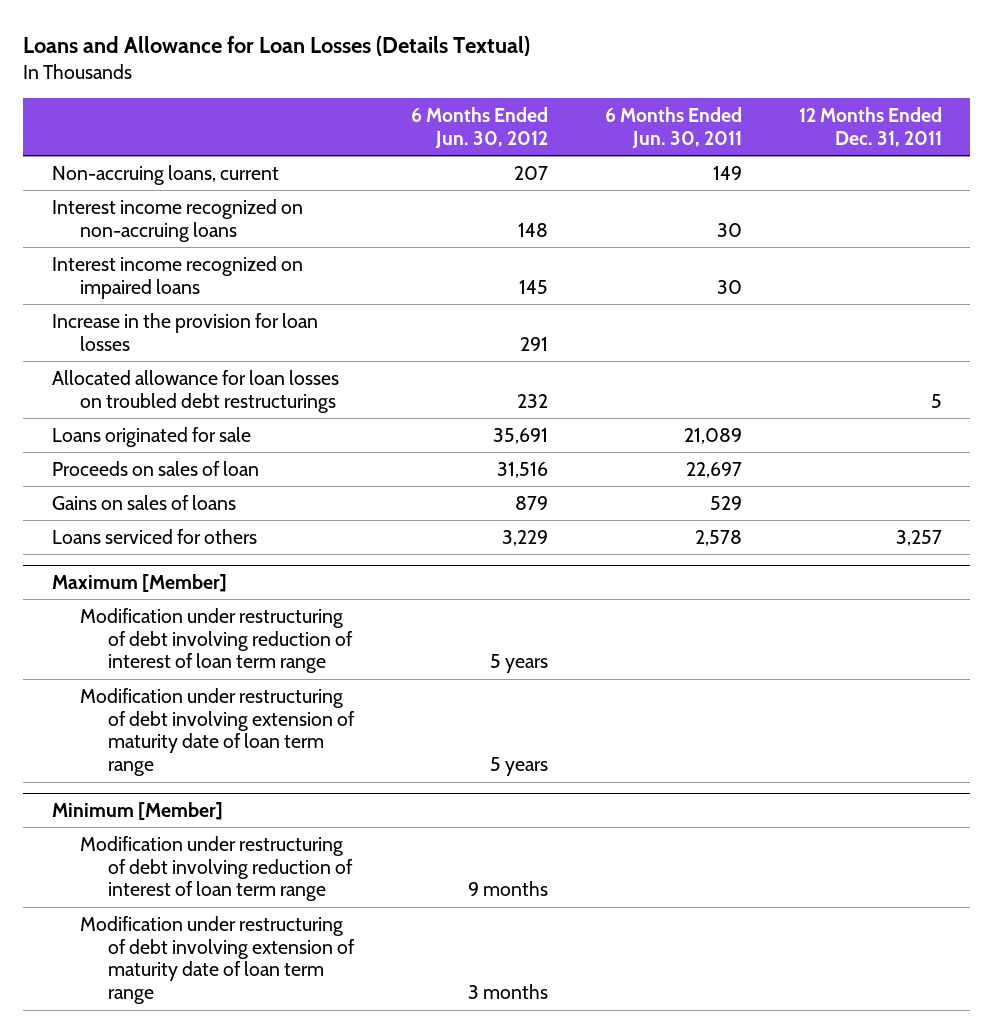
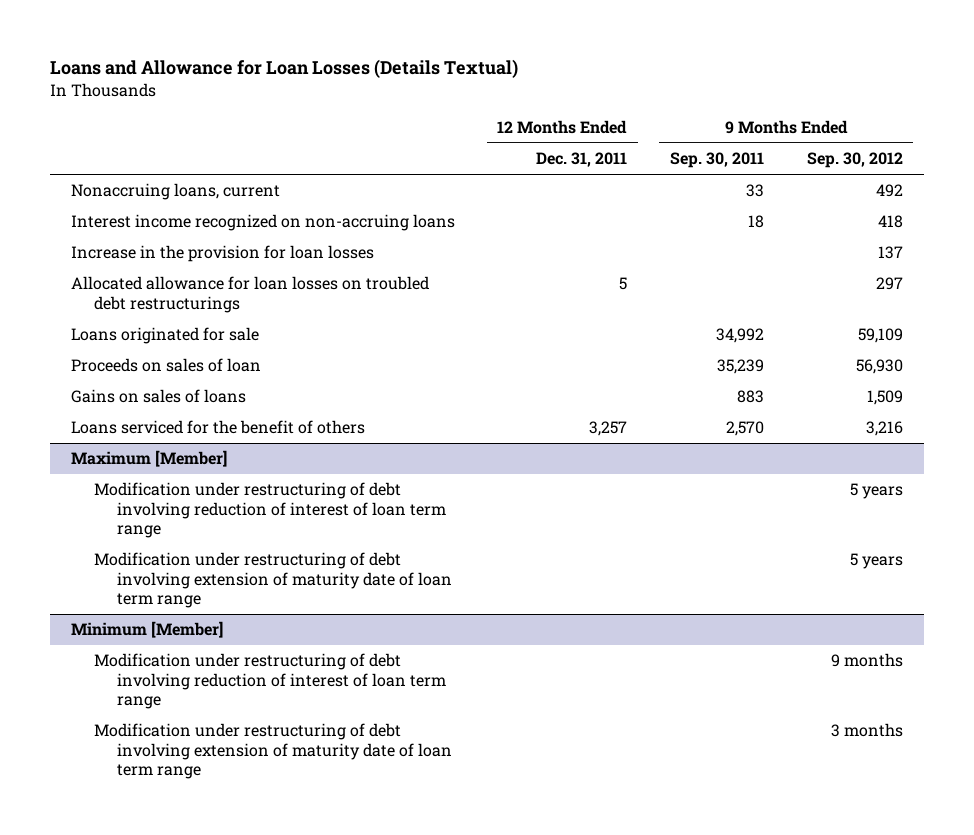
- | 6 Months Ended Jun. 30, 2012 | 6 Months Ended Jun. 30, 2011 | 12 Months Ended Dec. 31, 2011
+ | 12 Months Ended Dec. 31, 2011 | 9 Months Ended Sep. 30, 2011 | 9 Months Ended Sep. 30, 2012
- Non-accruing loans, current | 207 | 149 |
+ Nonaccruing loans, current | | 33 | 492
- Interest income recognized on impaired loans | 145 | 30 |
- Loans serviced for others | 3,229 | 2,578 | 3,257
+ Loans serviced for the benefit of others | 3,257 | 2,570 | 3,216

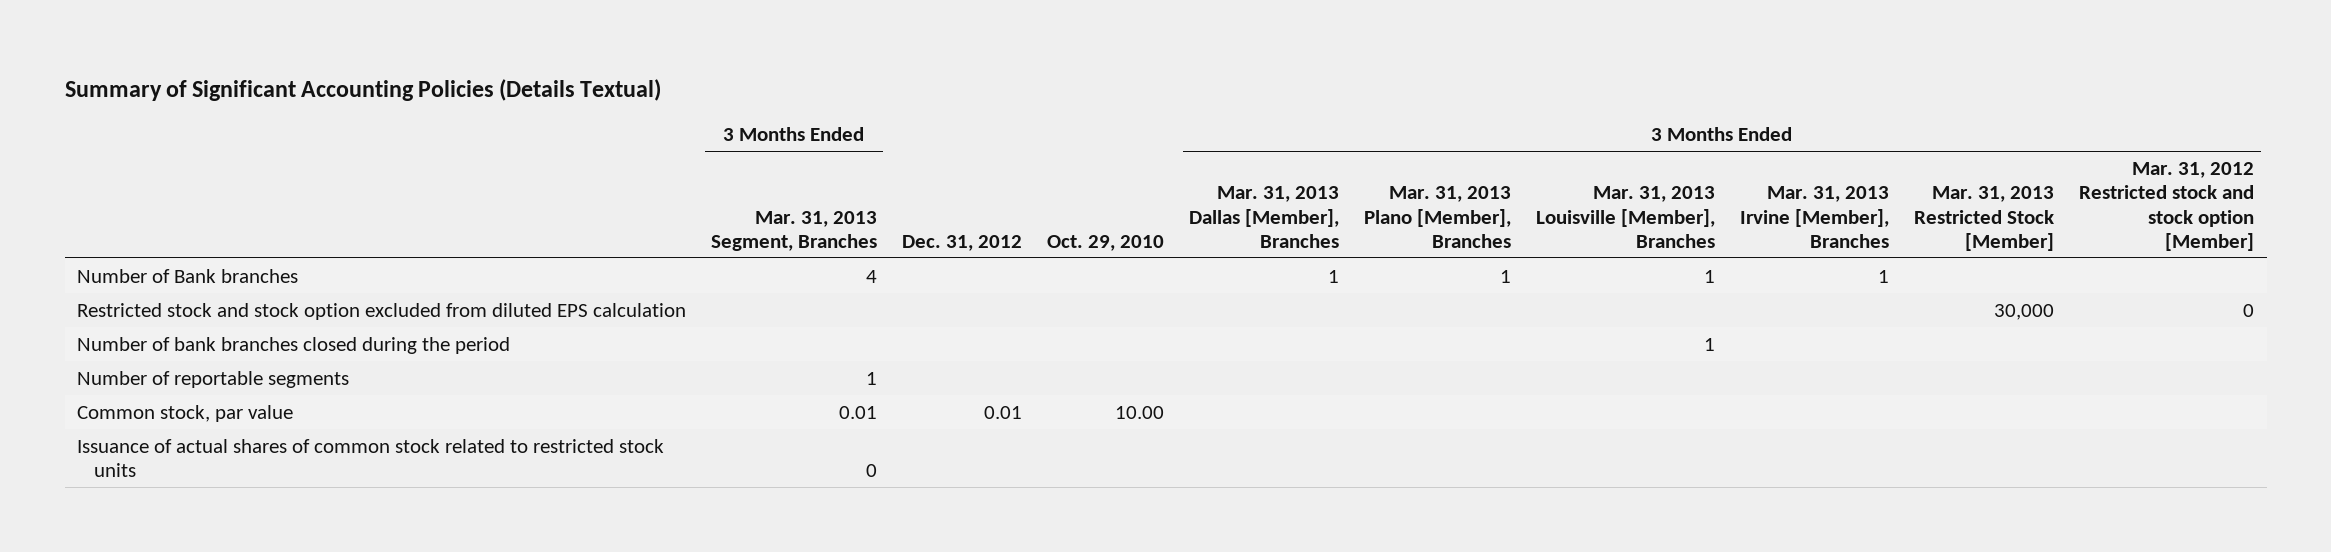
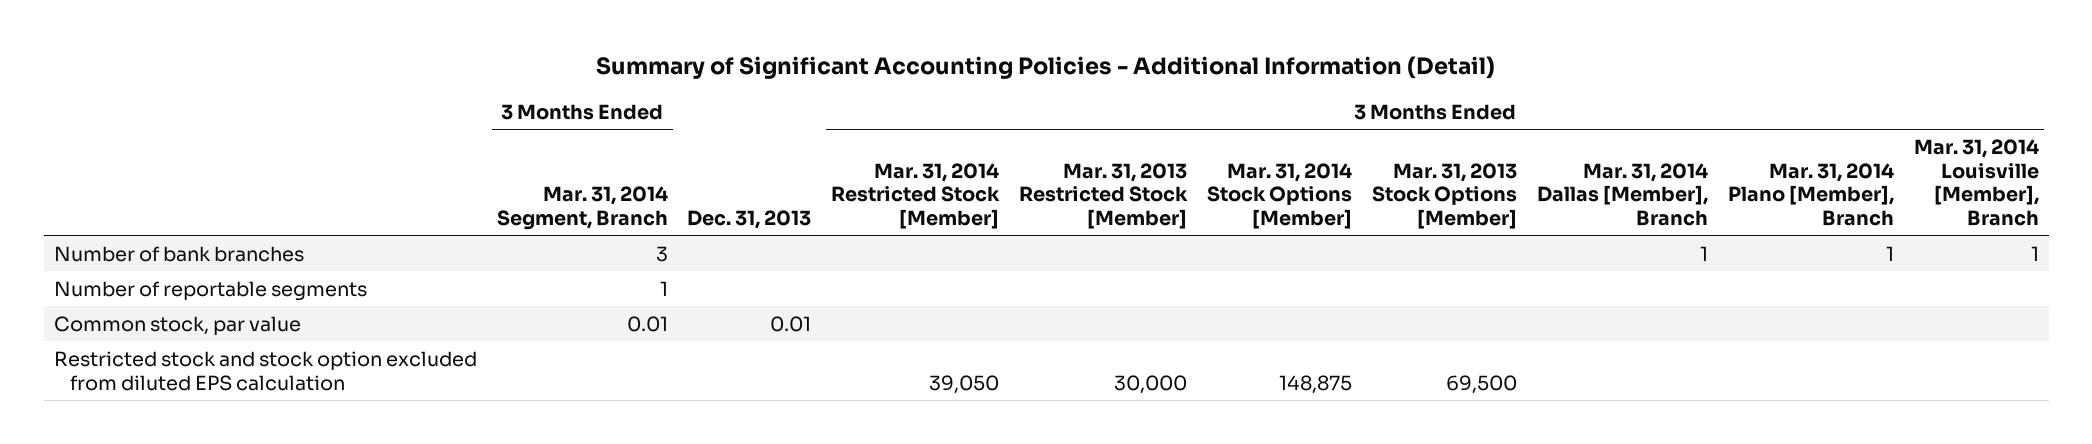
- Summary of Significant Accounting Policies (Details Textual)
+ Summary of Significant Accounting Policies - Additional Information (Detail)
- | 3 Months Ended Mar. 31, 2013 Segment, Branches | Dec. 31, 2012 | Oct. 29, 2010 | 3 Months Ended Mar. 31, 2013 Dallas [Member], Branches | 3 Months Ended Mar. 31, 2013 Plano [Member], Branches | 3 Months Ended Mar. 31, 2013 Louisville [Member], Branches | 3 Months Ended Mar. 31, 2013 Irvine [Member], Branches | 3 Months Ended Mar. 31, 2013 Restricted Stock [Member] | 3 Months Ended Mar. 31, 2012 Restricted stock and stock option [Member]
+ | 3 Months Ended Mar. 31, 2014 Segment, Branch | Dec. 31, 2013 | 3 Months Ended Mar. 31, 2014 Restricted Stock [Member] | 3 Months Ended Mar. 31, 2013 Restricted Stock [Member] | 3 Months Ended Mar. 31, 2014 Stock Options [Member] | 3 Months Ended Mar. 31, 2013 Stock Options [Member] | 3 Months Ended Mar. 31, 2014 Dallas [Member], Branch | 3 Months Ended Mar. 31, 2014 Plano [Member], Branch | 3 Months Ended Mar. 31, 2014 Louisville [Member], Branch
- Number of Bank branches | 4 | | | 1 | 1 | 1 | 1 | |
- Number of bank branches closed during the period | | | | | | 1 | | |
+ Number of bank branches | 3 | | | | | | 1 | 1 | 1
- Issuance of actual shares of common stock related to restricted stock units | 0 | | | | | | | |
moved down: Restricted stock and stock option excluded from diluted EPS calculation | | | 39,050 | 30,000 | 148,875 | 69,500 | | |

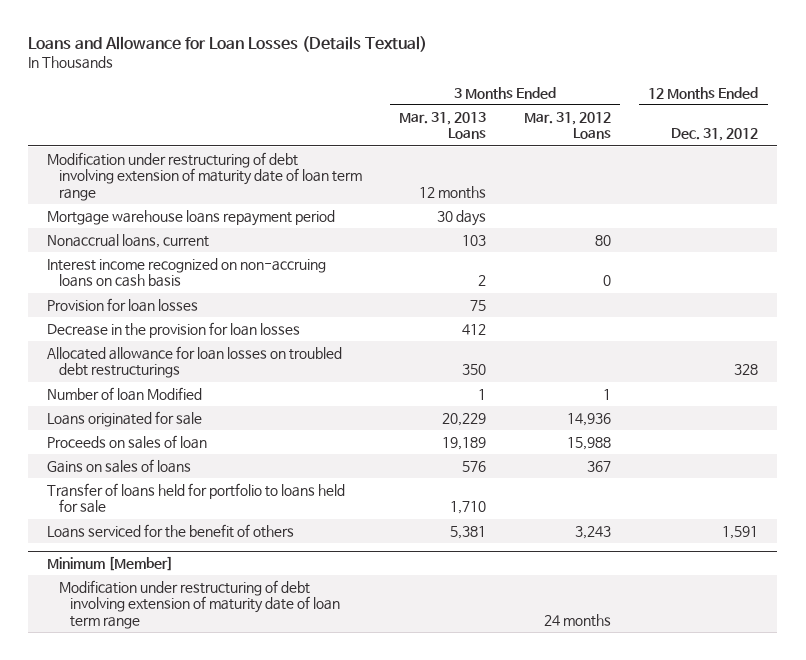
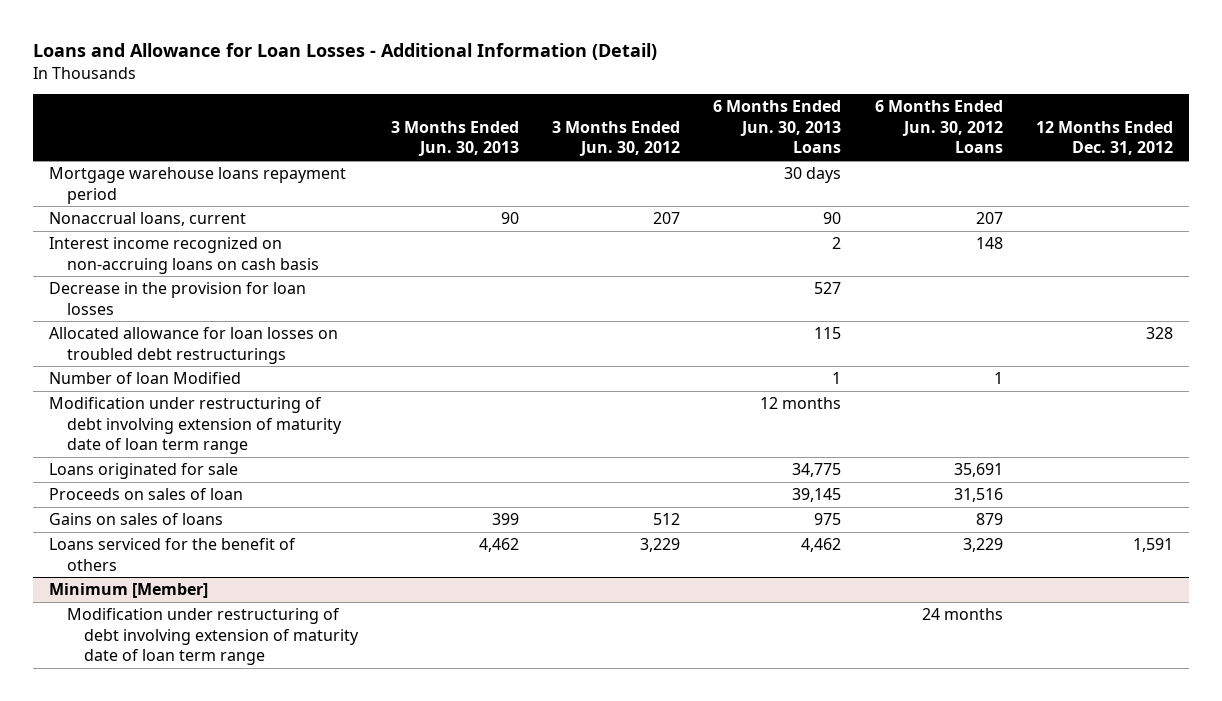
- Loans and Allowance for Loan Losses (Details Textual)
+ Loans and Allowance for Loan Losses - Additional Information (Detail)
- | 3 Months Ended Mar. 31, 2013 Loans | 3 Months Ended Mar. 31, 2012 Loans | 12 Months Ended Dec. 31, 2012
+ | 3 Months Ended Jun. 30, 2013 | 3 Months Ended Jun. 30, 2012 | 6 Months Ended Jun. 30, 2013 Loans | 6 Months Ended Jun. 30, 2012 Loans | 12 Months Ended Dec. 31, 2012
- Provision for loan losses | 75 | |
moved down: Modification under restructuring of debt involving extension of maturity date of loan term range | | | 12 months | |
- Transfer of loans held for portfolio to loans held for sale | 1,710 | |

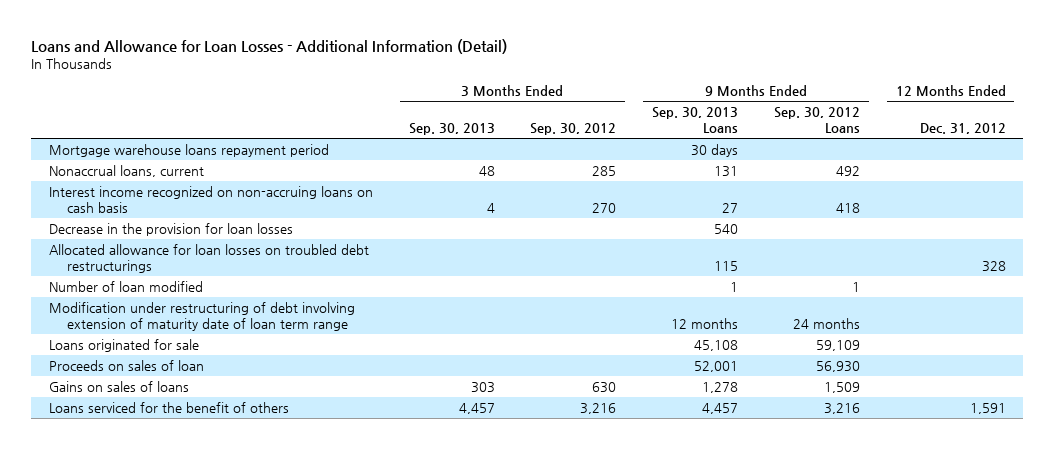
- | 3 Months Ended Jun. 30, 2013 | 3 Months Ended Jun. 30, 2012 | 6 Months Ended Jun. 30, 2013 Loans | 6 Months Ended Jun. 30, 2012 Loans | 12 Months Ended Dec. 31, 2012
+ | 3 Months Ended Sep. 30, 2013 | 3 Months Ended Sep. 30, 2012 | 9 Months Ended Sep. 30, 2013 Loans | 9 Months Ended Sep. 30, 2012 Loans | 12 Months Ended Dec. 31, 2012
- Number of loan Modified | | | 1 | 1 |
+ Number of loan modified | | | 1 | 1 |
- Minimum [Member]
- Modification under restructuring of debt involving extension of maturity date of loan term range | | | | 24 months |

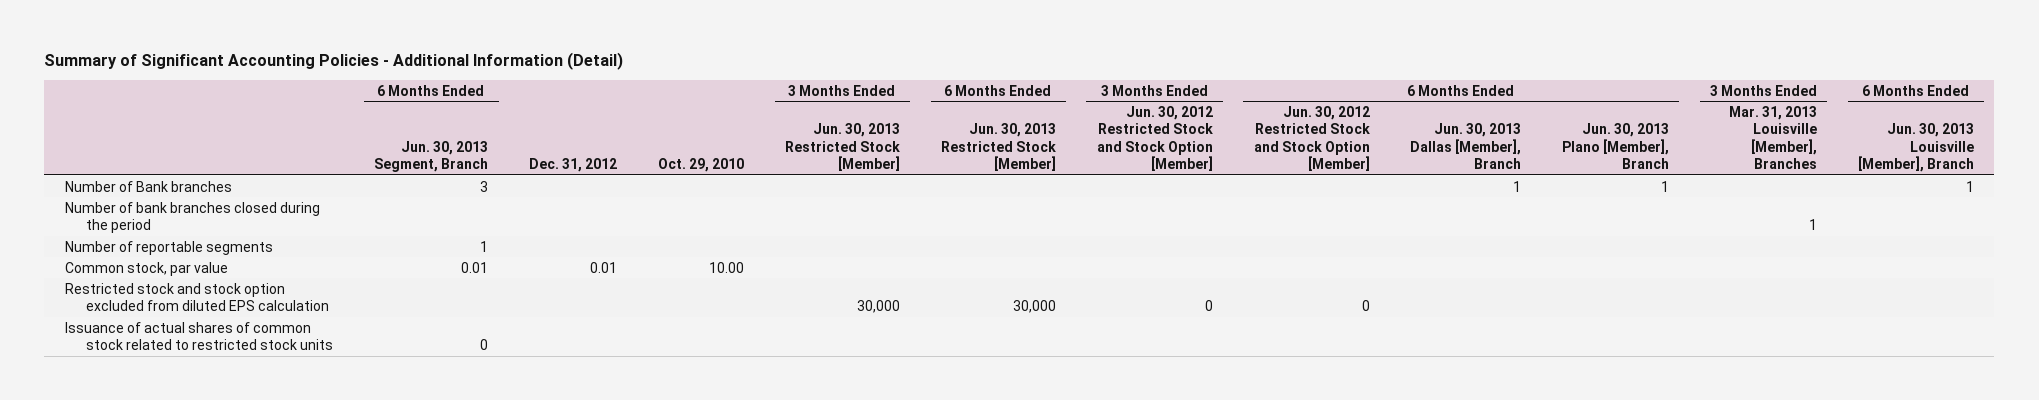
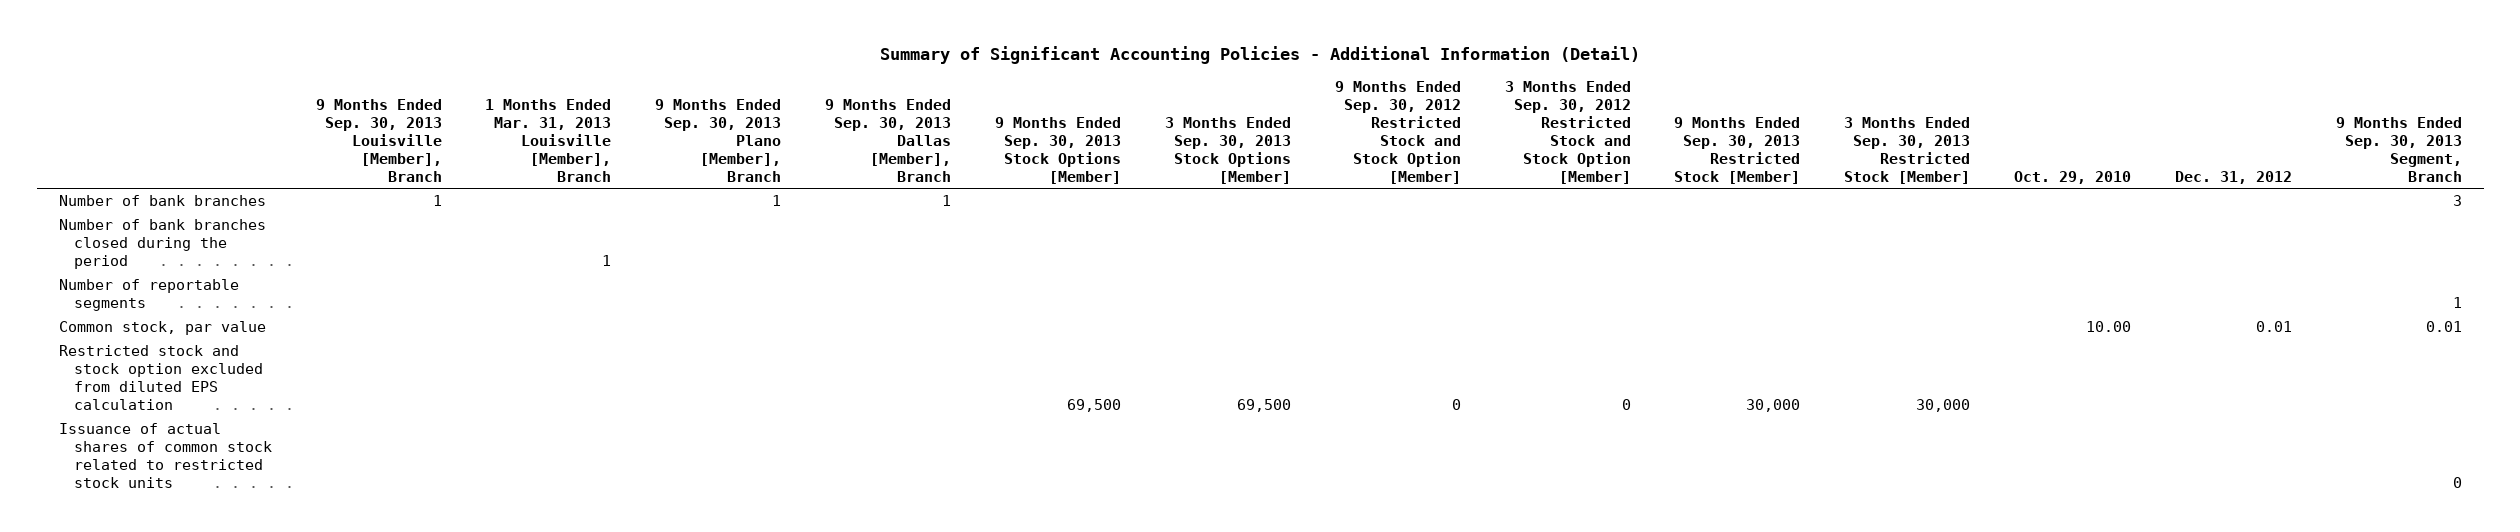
- | 6 Months Ended Jun. 30, 2013 Segment, Branch | Dec. 31, 2012 | Oct. 29, 2010 | 3 Months Ended Jun. 30, 2013 Restricted Stock [Member] | 6 Months Ended Jun. 30, 2013 Restricted Stock [Member] | 3 Months Ended Jun. 30, 2012 Restricted Stock and Stock Option [Member] | 6 Months Ended Jun. 30, 2012 Restricted Stock and Stock Option [Member] | 6 Months Ended Jun. 30, 2013 Dallas [Member], Branch | 6 Months Ended Jun. 30, 2013 Plano [Member], Branch | 3 Months Ended Mar. 31, 2013 Louisville [Member], Branches | 6 Months Ended Jun. 30, 2013 Louisville [Member], Branch
+ | 9 Months Ended Sep. 30, 2013 Louisville [Member], Branch | 1 Months Ended Mar. 31, 2013 Louisville [Member], Branch | 9 Months Ended Sep. 30, 2013 Plano [Member], Branch | 9 Months Ended Sep. 30, 2013 Dallas [Member], Branch | 9 Months Ended Sep. 30, 2013 Stock Options [Member] | 3 Months Ended Sep. 30, 2013 Stock Options [Member] | 9 Months Ended Sep. 30, 2012 Restricted Stock and Stock Option [Member] | 3 Months Ended Sep. 30, 2012 Restricted Stock and Stock Option [Member] | 9 Months Ended Sep. 30, 2013 Restricted Stock [Member] | 3 Months Ended Sep. 30, 2013 Restricted Stock [Member] | Oct. 29, 2010 | Dec. 31, 2012 | 9 Months Ended Sep. 30, 2013 Segment, Branch
- Number of Bank branches | 3 | | | | | | | 1 | 1 | | 1
+ Number of bank branches | 1 | | 1 | 1 | | | | | | | | | 3

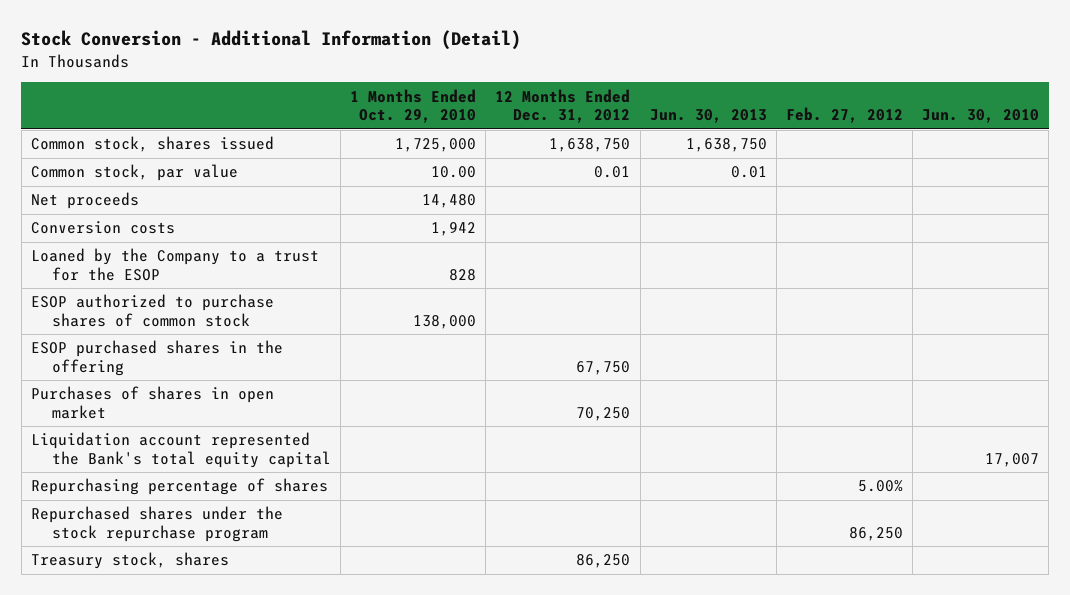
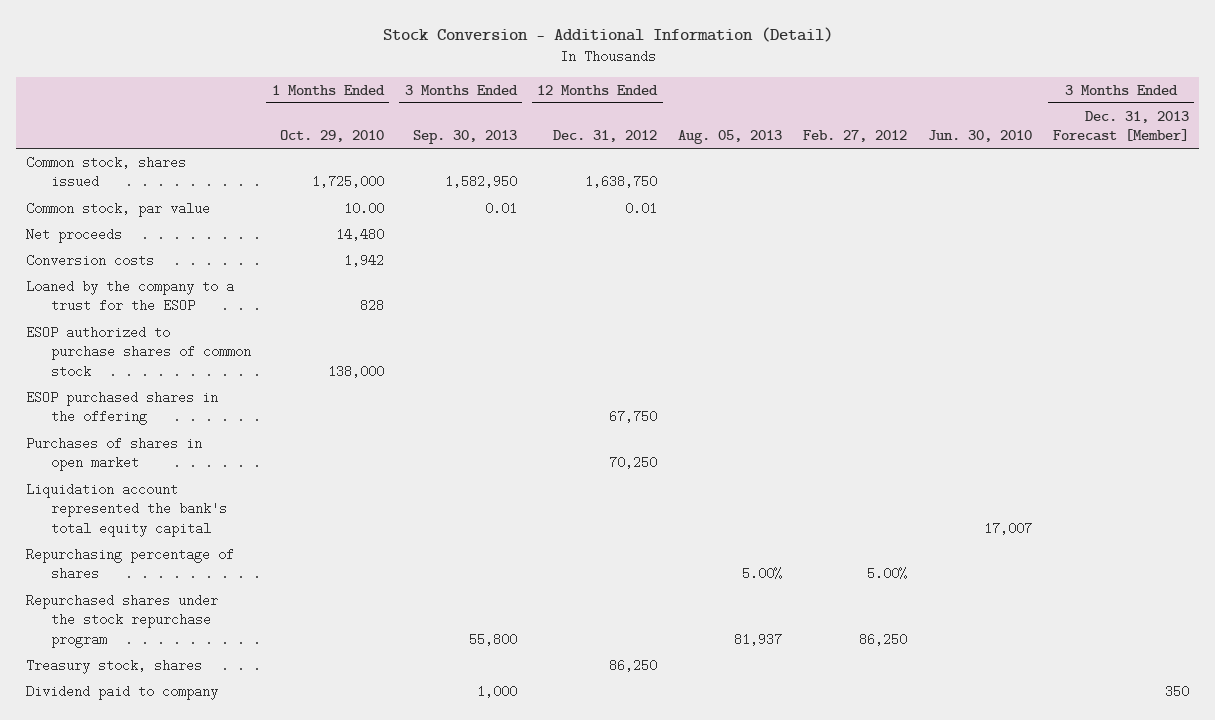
- | 1 Months Ended Oct. 29, 2010 | 12 Months Ended Dec. 31, 2012 | Jun. 30, 2013 | Feb. 27, 2012 | Jun. 30, 2010
+ | 1 Months Ended Oct. 29, 2010 | 3 Months Ended Sep. 30, 2013 | 12 Months Ended Dec. 31, 2012 | Aug. 05, 2013 | Feb. 27, 2012 | Jun. 30, 2010 | 3 Months Ended Dec. 31, 2013 Forecast [Member]
- Loaned by the Company to a trust for the ESOP | 828 | | | |
+ Loaned by the company to a trust for the ESOP | 828 | | | | | |
- Liquidation account represented the Bank's total equity capital | | | | | 17,007
+ Liquidation account represented the bank's total equity capital | | | | | | 17,007 |
+ Dividend paid to company | | 1,000 | | | | | 350

